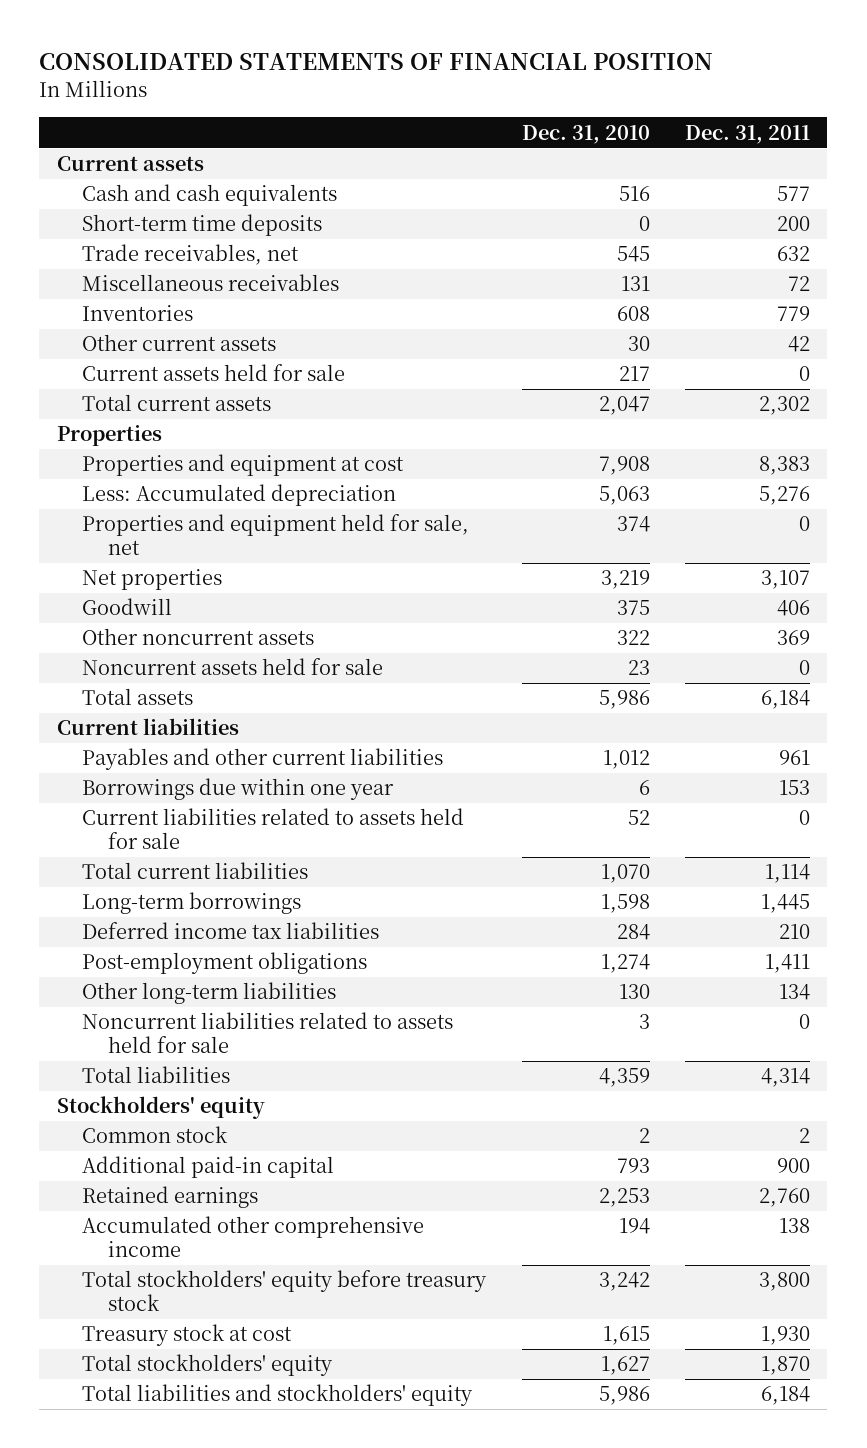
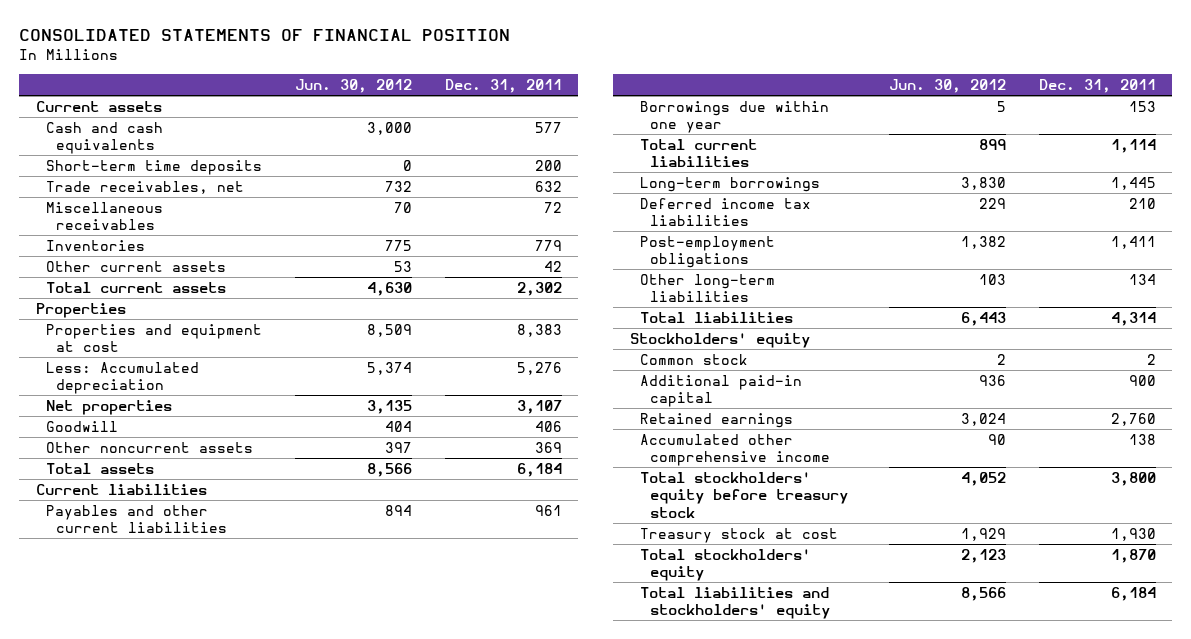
- | Dec. 31, 2010 | Dec. 31, 2011
+ | Jun. 30, 2012 | Dec. 31, 2011
- Current assets held for sale | 217 | 0
- Properties and equipment held for sale, net | 374 | 0
- Noncurrent assets held for sale | 23 | 0
- Current liabilities related to assets held for sale | 52 | 0
- Noncurrent liabilities related to assets held for sale | 3 | 0

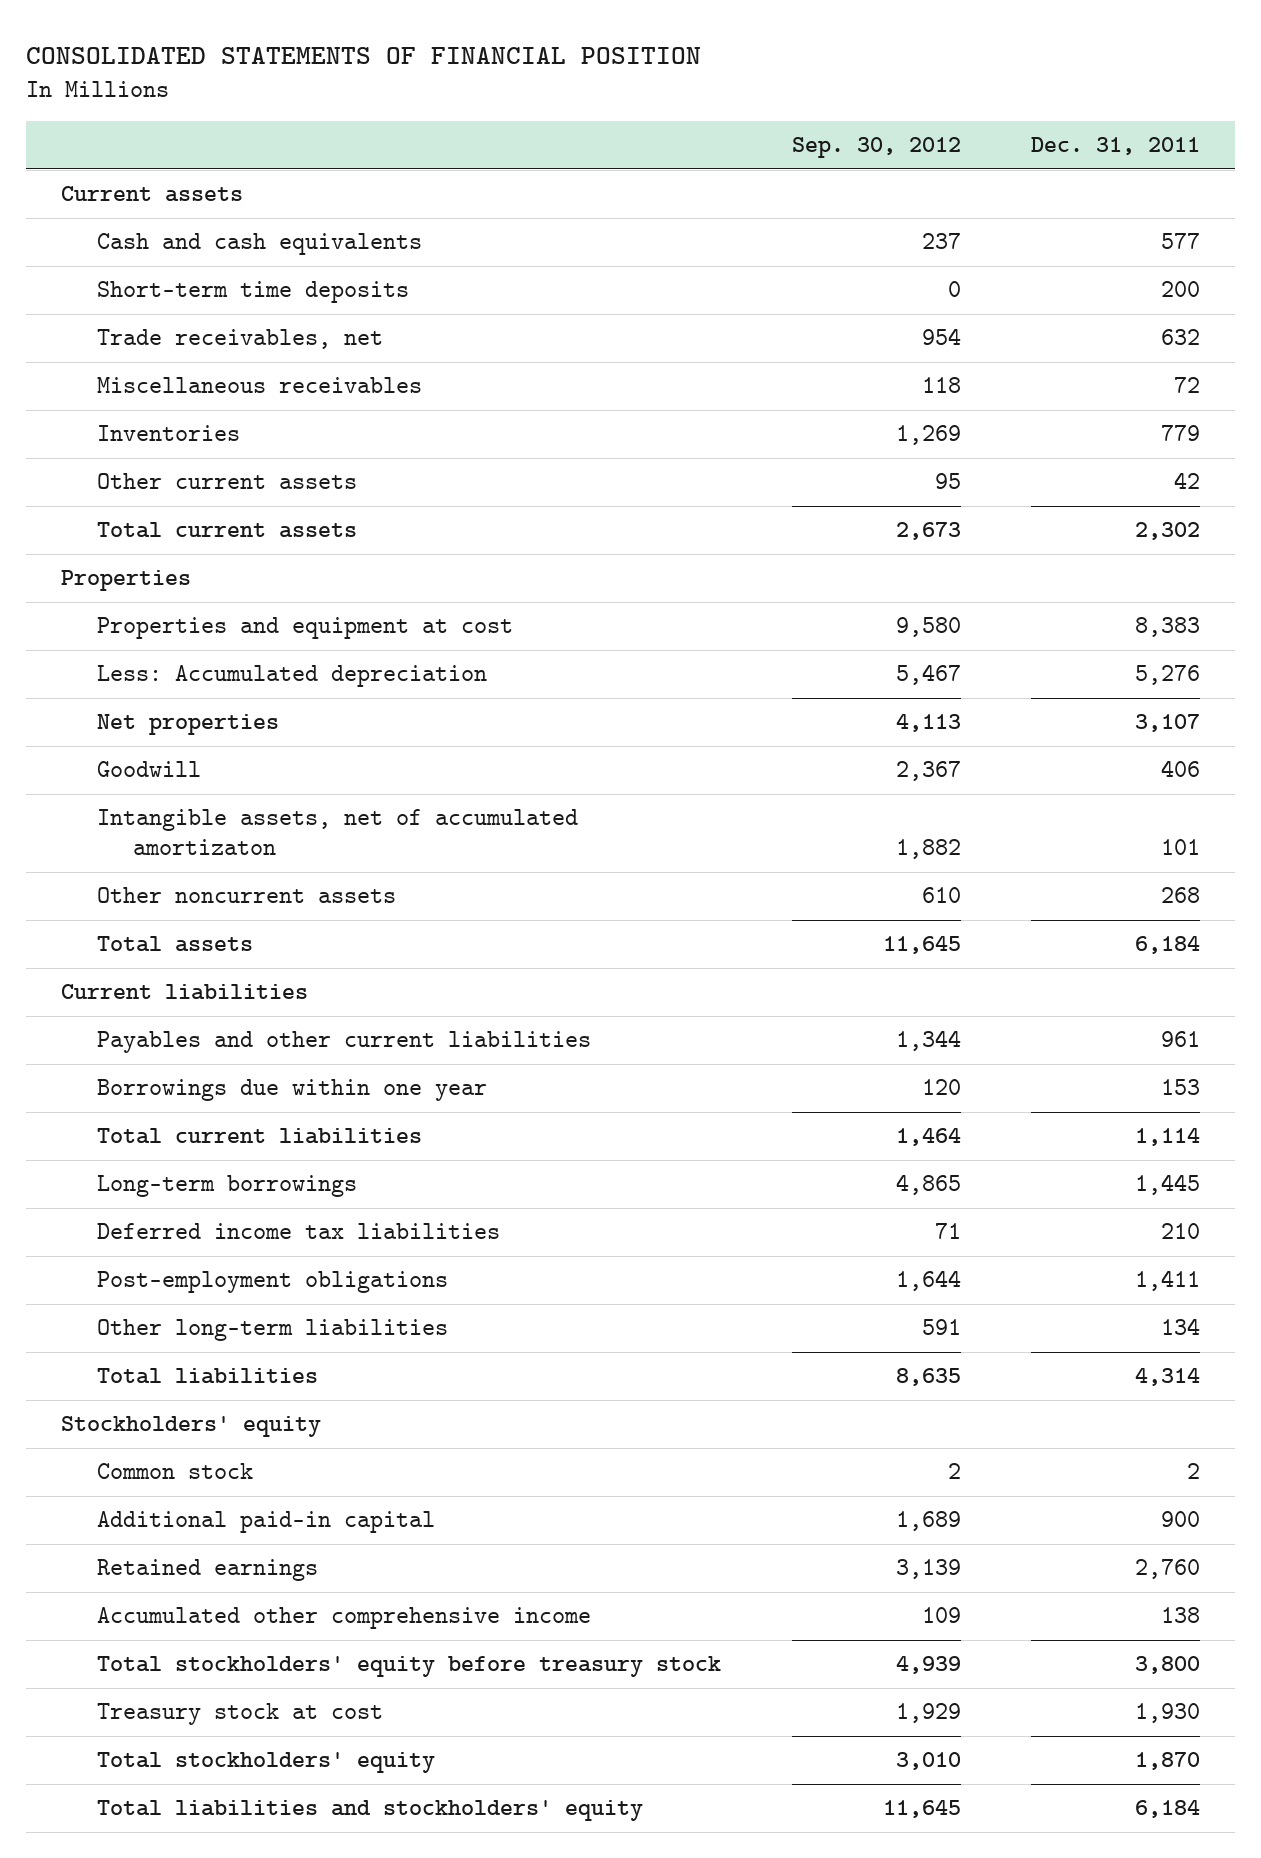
- | Jun. 30, 2012 | Dec. 31, 2011
+ | Sep. 30, 2012 | Dec. 31, 2011
- Other noncurrent assets | 397 | 369
+ Intangible assets, net of accumulated amortizaton | 1,882 | 101
+ Other noncurrent assets | 610 | 268

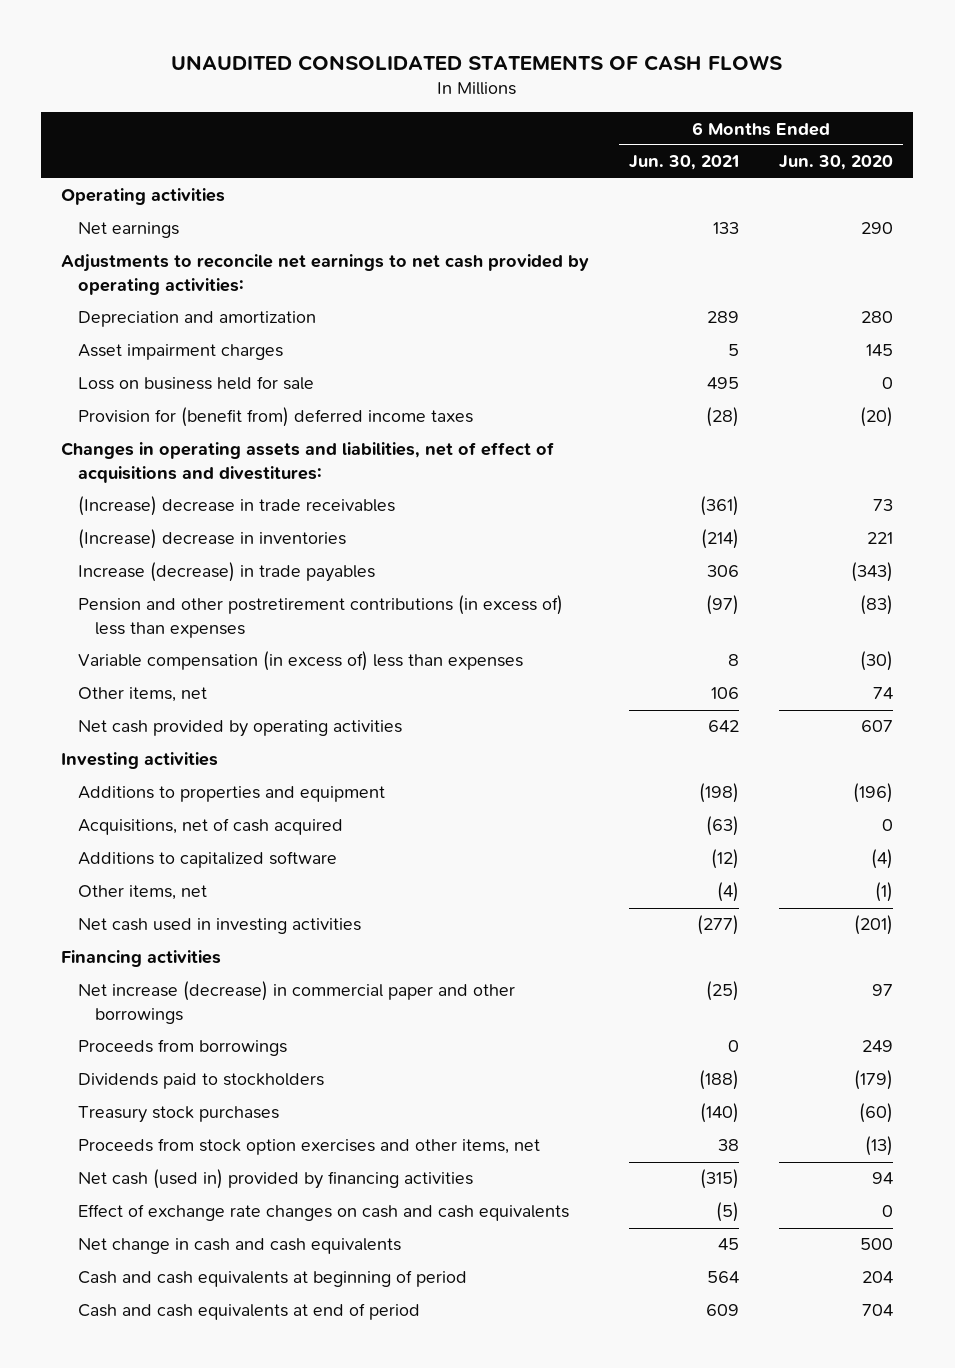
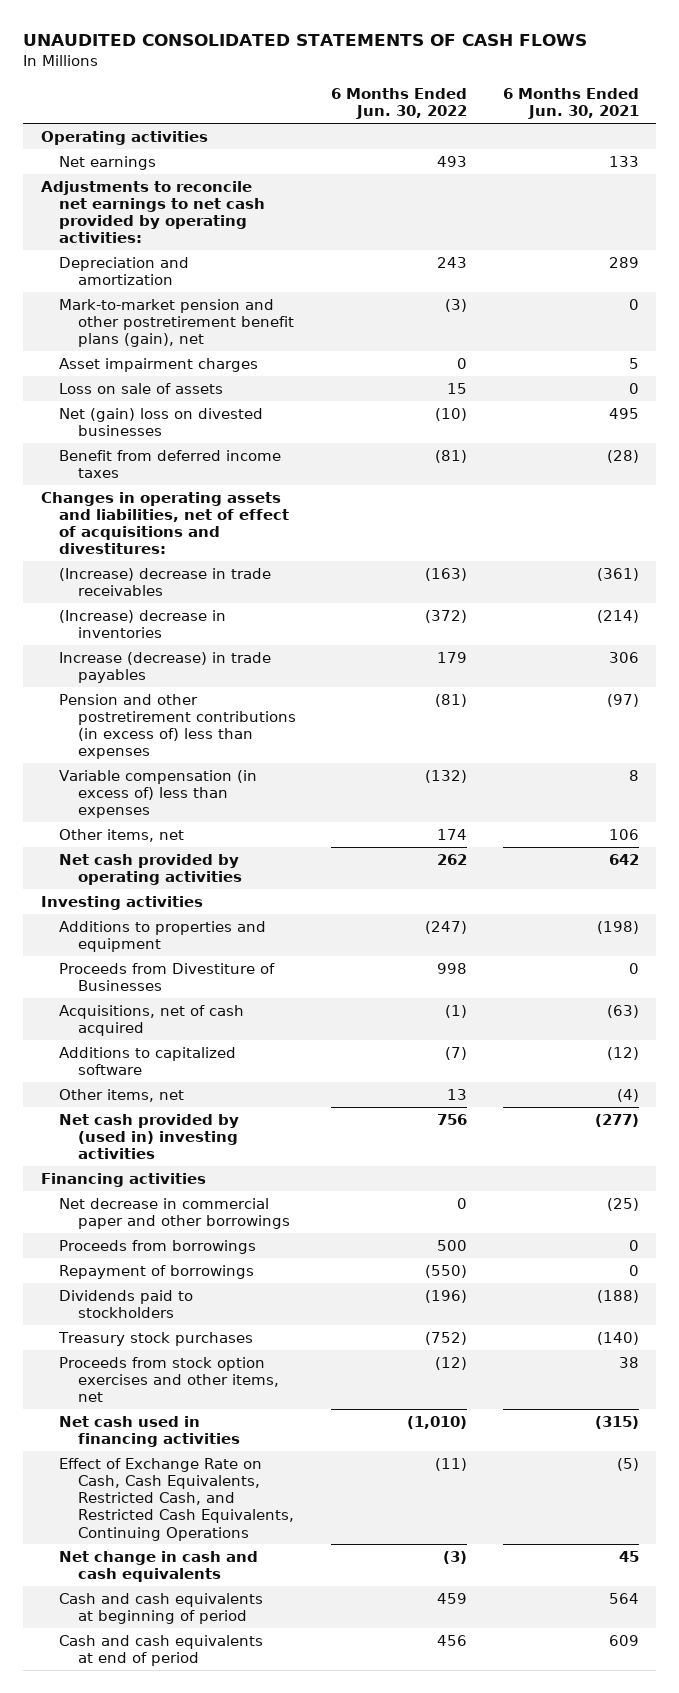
- | 6 Months Ended Jun. 30, 2021 | 6 Months Ended Jun. 30, 2020
+ | 6 Months Ended Jun. 30, 2022 | 6 Months Ended Jun. 30, 2021
+ Mark-to-market pension and other postretirement benefit plans (gain), net | (3) | 0
- Loss on business held for sale | 495 | 0
- Provision for (benefit from) deferred income taxes | (28) | (20)
+ Loss on sale of assets | 15 | 0
+ Net (gain) loss on divested businesses | (10) | 495
+ Benefit from deferred income taxes | (81) | (28)
+ Proceeds from Divestiture of Businesses | 998 | 0
- Net cash used in investing activities | (277) | (201)
+ Net cash provided by (used in) investing activities | 756 | (277)
- Net increase (decrease) in commercial paper and other borrowings | (25) | 97
+ Net decrease in commercial paper and other borrowings | 0 | (25)
+ Repayment of borrowings | (550) | 0
- Net cash (used in) provided by financing activities | (315) | 94
- Effect of exchange rate changes on cash and cash equivalents | (5) | 0
+ Net cash used in financing activities | (1,010) | (315)
+ Effect of Exchange Rate on Cash, Cash Equivalents, Restricted Cash, and Restricted Cash Equivalents, Continuing Operations | (11) | (5)

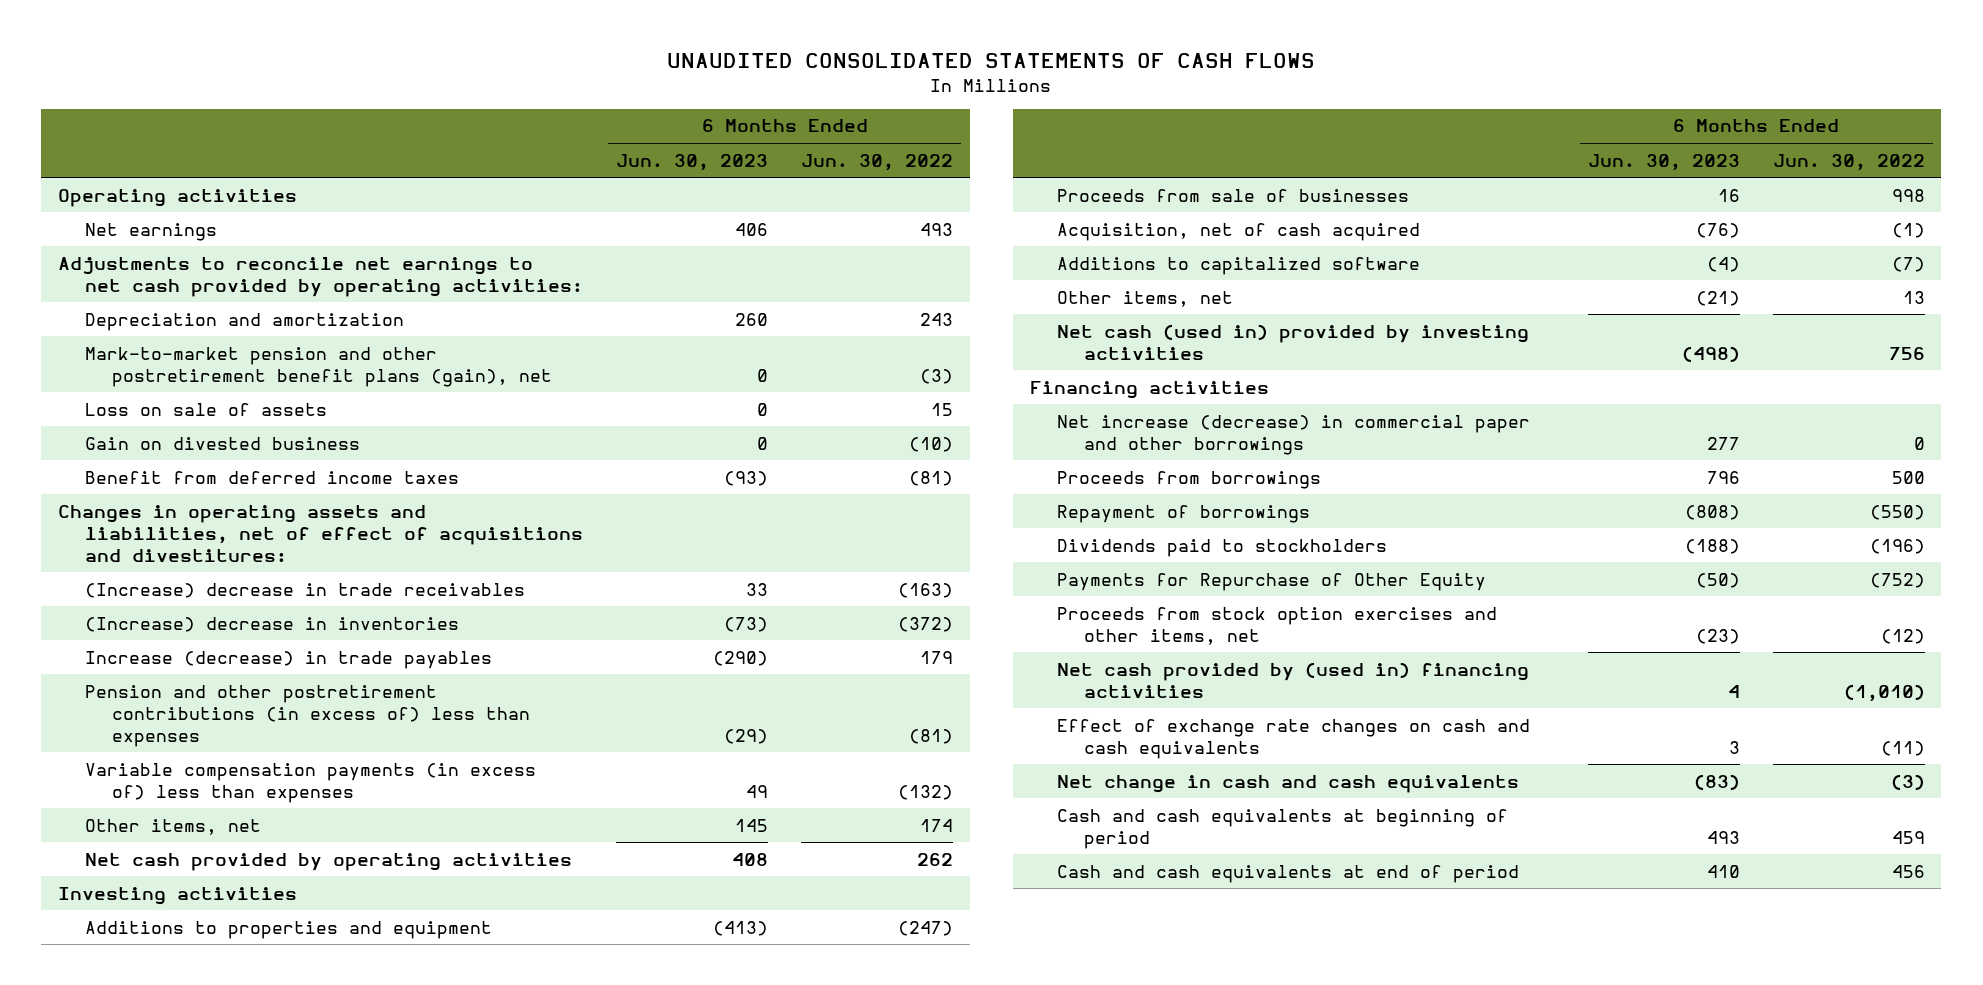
- | 6 Months Ended Jun. 30, 2022 | 6 Months Ended Jun. 30, 2021
+ | 6 Months Ended Jun. 30, 2023 | 6 Months Ended Jun. 30, 2022
- Asset impairment charges | 0 | 5
- Net (gain) loss on divested businesses | (10) | 495
+ Gain on divested business | 0 | (10)
- Variable compensation (in excess of) less than expenses | (132) | 8
+ Variable compensation payments (in excess of) less than expenses | 49 | (132)
- Proceeds from Divestiture of Businesses | 998 | 0
- Acquisitions, net of cash acquired | (1) | (63)
+ Proceeds from sale of businesses | 16 | 998
+ Acquisition, net of cash acquired | (76) | (1)
- Net cash provided by (used in) investing activities | 756 | (277)
+ Net cash (used in) provided by investing activities | (498) | 756
- Net decrease in commercial paper and other borrowings | 0 | (25)
+ Net increase (decrease) in commercial paper and other borrowings | 277 | 0
- Treasury stock purchases | (752) | (140)
+ Payments for Repurchase of Other Equity | (50) | (752)
- Net cash used in financing activities | (1,010) | (315)
- Effect of Exchange Rate on Cash, Cash Equivalents, Restricted Cash, and Restricted Cash Equivalents, Continuing Operations | (11) | (5)
+ Net cash provided by (used in) financing activities | 4 | (1,010)
+ Effect of exchange rate changes on cash and cash equivalents | 3 | (11)

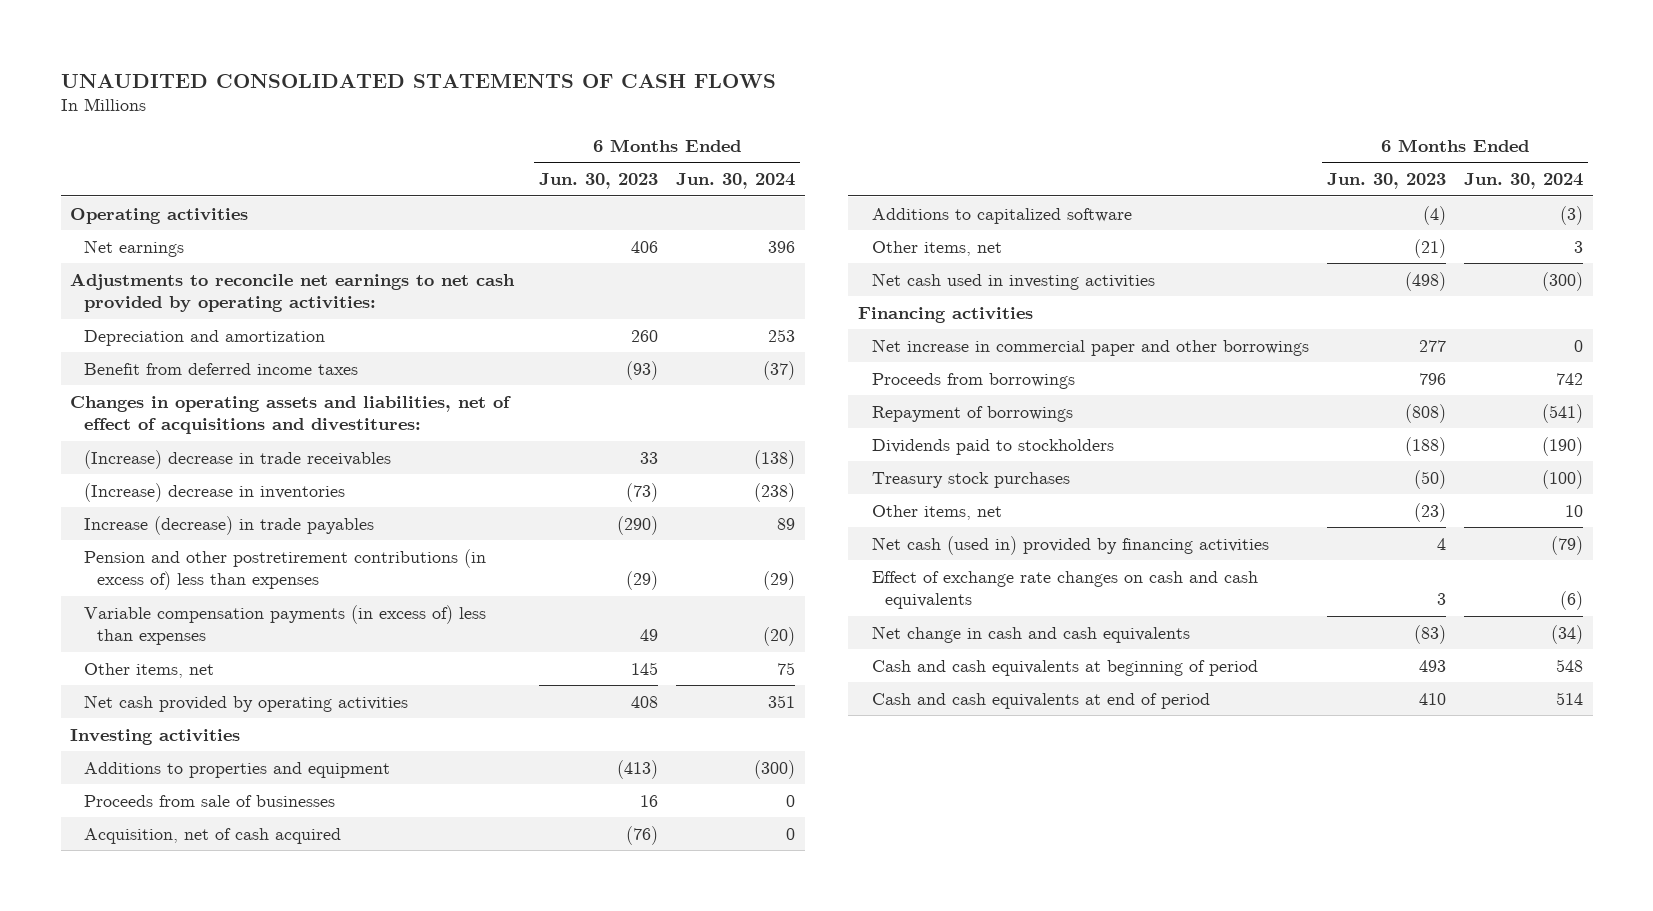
- | 6 Months Ended Jun. 30, 2023 | 6 Months Ended Jun. 30, 2022
+ | 6 Months Ended Jun. 30, 2023 | 6 Months Ended Jun. 30, 2024
- Mark-to-market pension and other postretirement benefit plans (gain), net | 0 | (3)
- Loss on sale of assets | 0 | 15
- Gain on divested business | 0 | (10)
- Net cash (used in) provided by investing activities | (498) | 756
+ Net cash used in investing activities | (498) | (300)
- Net increase (decrease) in commercial paper and other borrowings | 277 | 0
+ Net increase in commercial paper and other borrowings | 277 | 0
- Payments for Repurchase of Other Equity | (50) | (752)
- Proceeds from stock option exercises and other items, net | (23) | (12)
- Net cash provided by (used in) financing activities | 4 | (1,010)
+ Treasury stock purchases | (50) | (100)
+ Other items, net | (23) | 10
+ Net cash (used in) provided by financing activities | 4 | (79)

